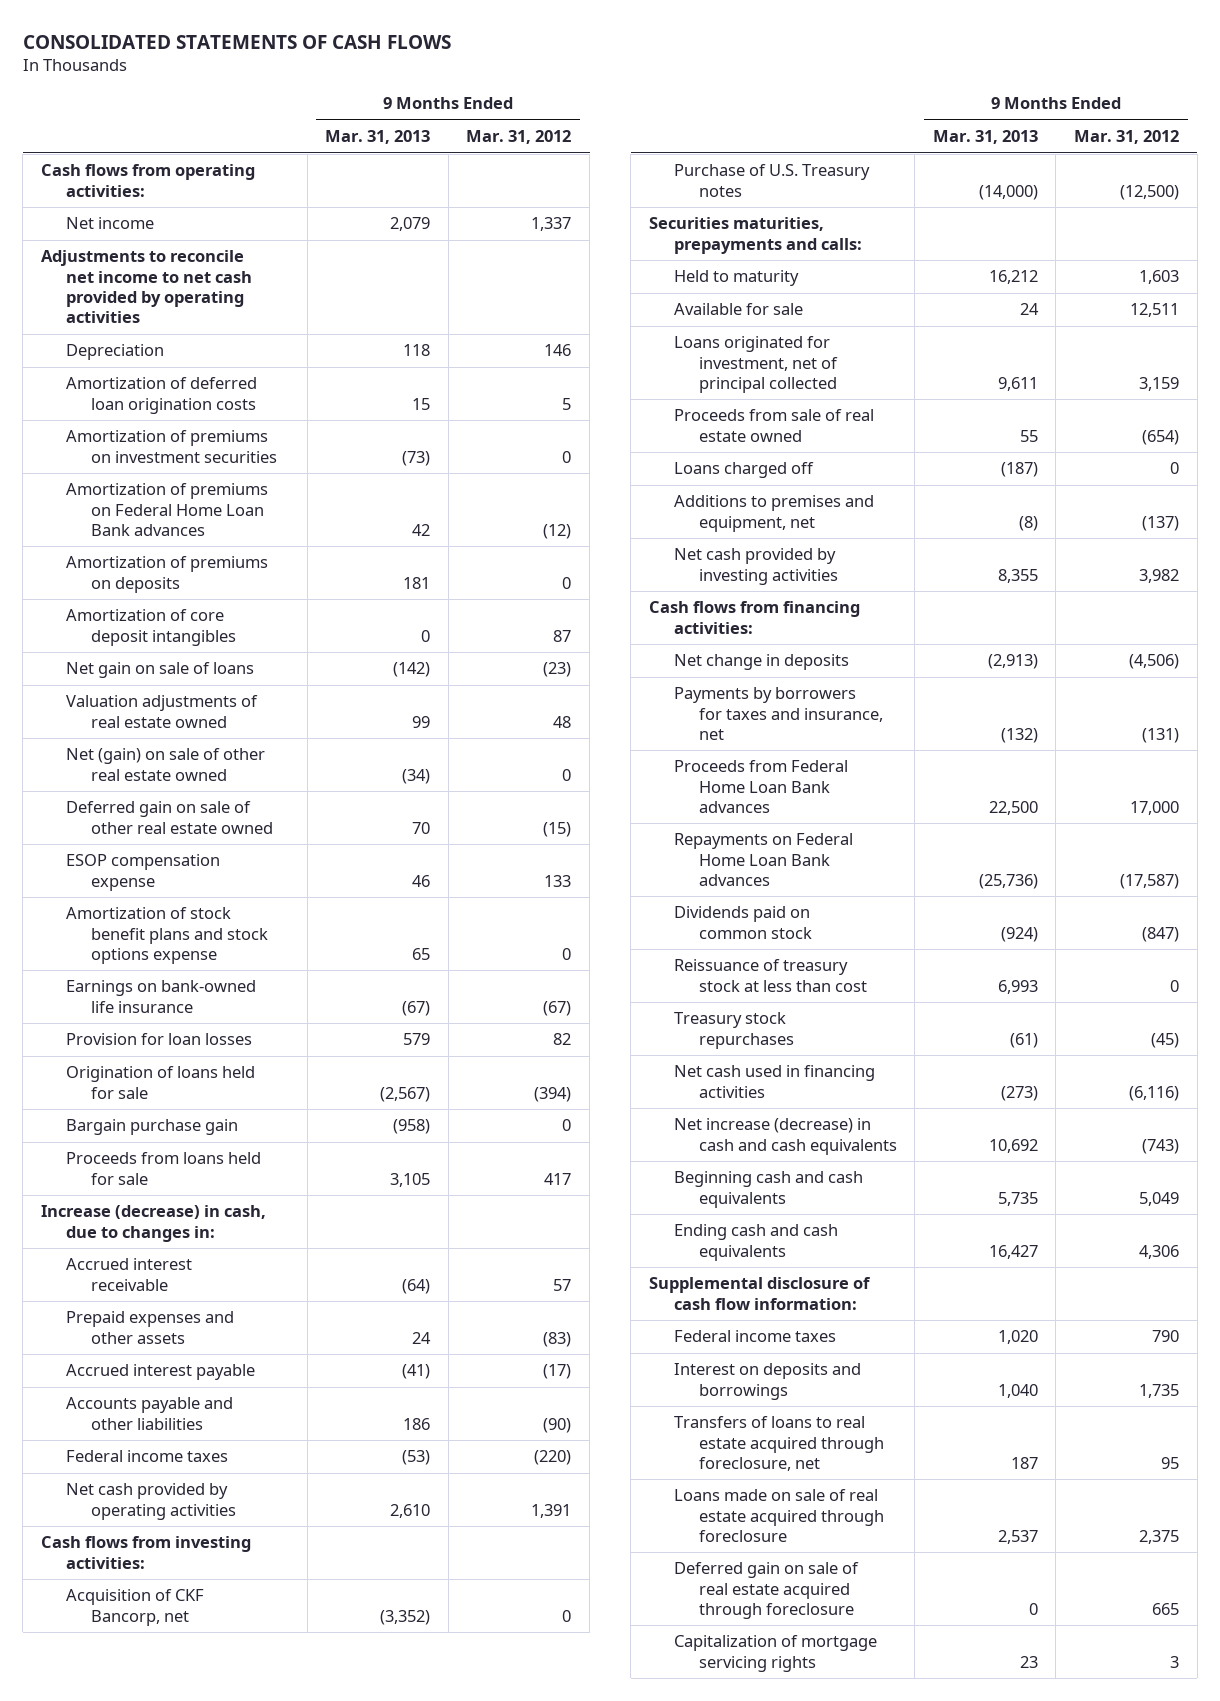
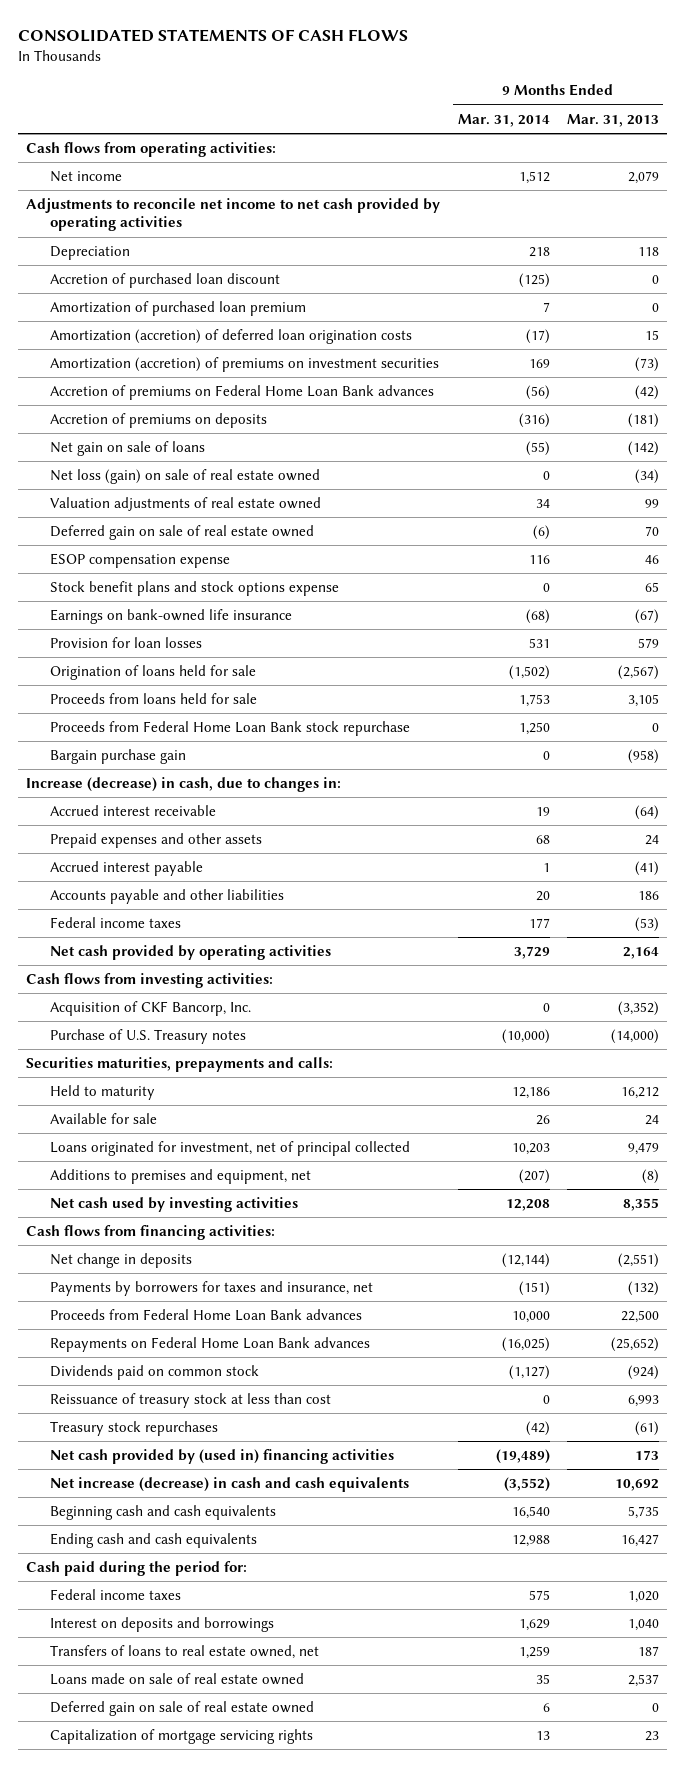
- | 9 Months Ended Mar. 31, 2013 | 9 Months Ended Mar. 31, 2012
+ | 9 Months Ended Mar. 31, 2014 | 9 Months Ended Mar. 31, 2013
- Amortization of deferred loan origination costs | 15 | 5
- Amortization of premiums on investment securities | (73) | 0
- Amortization of premiums on Federal Home Loan Bank advances | 42 | (12)
- Amortization of premiums on deposits | 181 | 0
- Amortization of core deposit intangibles | 0 | 87
+ Accretion of purchased loan discount | (125) | 0
+ Amortization of purchased loan premium | 7 | 0
+ Amortization (accretion) of deferred loan origination costs | (17) | 15
+ Amortization (accretion) of premiums on investment securities | 169 | (73)
+ Accretion of premiums on Federal Home Loan Bank advances | (56) | (42)
+ Accretion of premiums on deposits | (316) | (181)
+ Net loss (gain) on sale of real estate owned | 0 | (34)
- Net (gain) on sale of other real estate owned | (34) | 0
- Deferred gain on sale of other real estate owned | 70 | (15)
+ Deferred gain on sale of real estate owned | (6) | 70
- Amortization of stock benefit plans and stock options expense | 65 | 0
+ Stock benefit plans and stock options expense | 0 | 65
+ Proceeds from Federal Home Loan Bank stock repurchase | 1,250 | 0
moved down: Bargain purchase gain | 0 | (958)
- Net cash provided by operating activities | 2,610 | 1,391
+ Net cash provided by operating activities | 3,729 | 2,164
- Acquisition of CKF Bancorp, net | (3,352) | 0
+ Acquisition of CKF Bancorp, Inc. | 0 | (3,352)
- Loans originated for investment, net of principal collected | 9,611 | 3,159
- Proceeds from sale of real estate owned | 55 | (654)
- Loans charged off | (187) | 0
+ Loans originated for investment, net of principal collected | 10,203 | 9,479
- Net cash provided by investing activities | 8,355 | 3,982
+ Net cash used by investing activities | 12,208 | 8,355
- Net change in deposits | (2,913) | (4,506)
+ Net change in deposits | (12,144) | (2,551)
- Repayments on Federal Home Loan Bank advances | (25,736) | (17,587)
+ Repayments on Federal Home Loan Bank advances | (16,025) | (25,652)
- Net cash used in financing activities | (273) | (6,116)
+ Net cash provided by (used in) financing activities | (19,489) | 173
- Supplemental disclosure of cash flow information:
+ Cash paid during the period for:
- Transfers of loans to real estate acquired through foreclosure, net | 187 | 95
- Loans made on sale of real estate acquired through foreclosure | 2,537 | 2,375
- Deferred gain on sale of real estate acquired through foreclosure | 0 | 665
+ Transfers of loans to real estate owned, net | 1,259 | 187
+ Loans made on sale of real estate owned | 35 | 2,537
+ Deferred gain on sale of real estate owned | 6 | 0

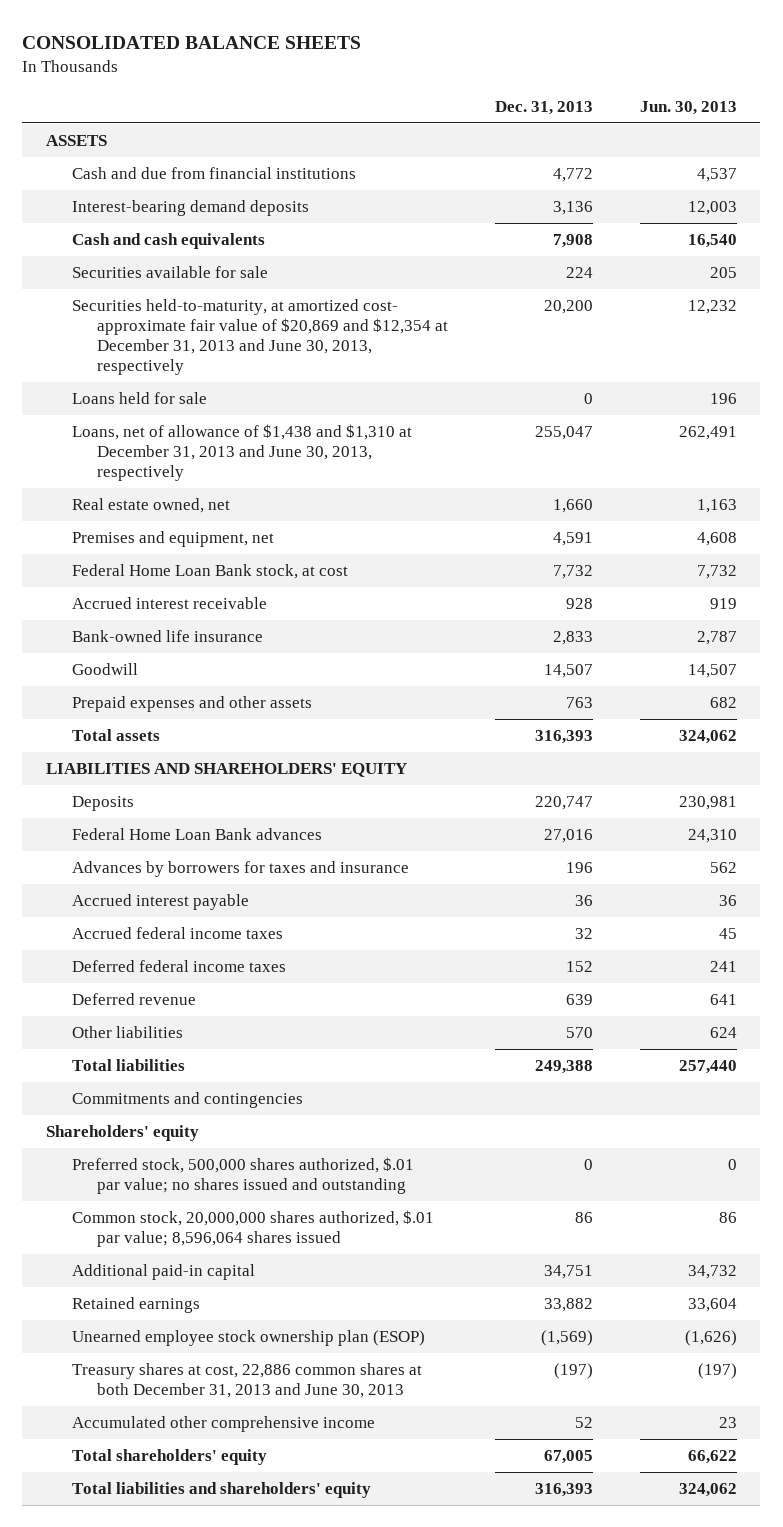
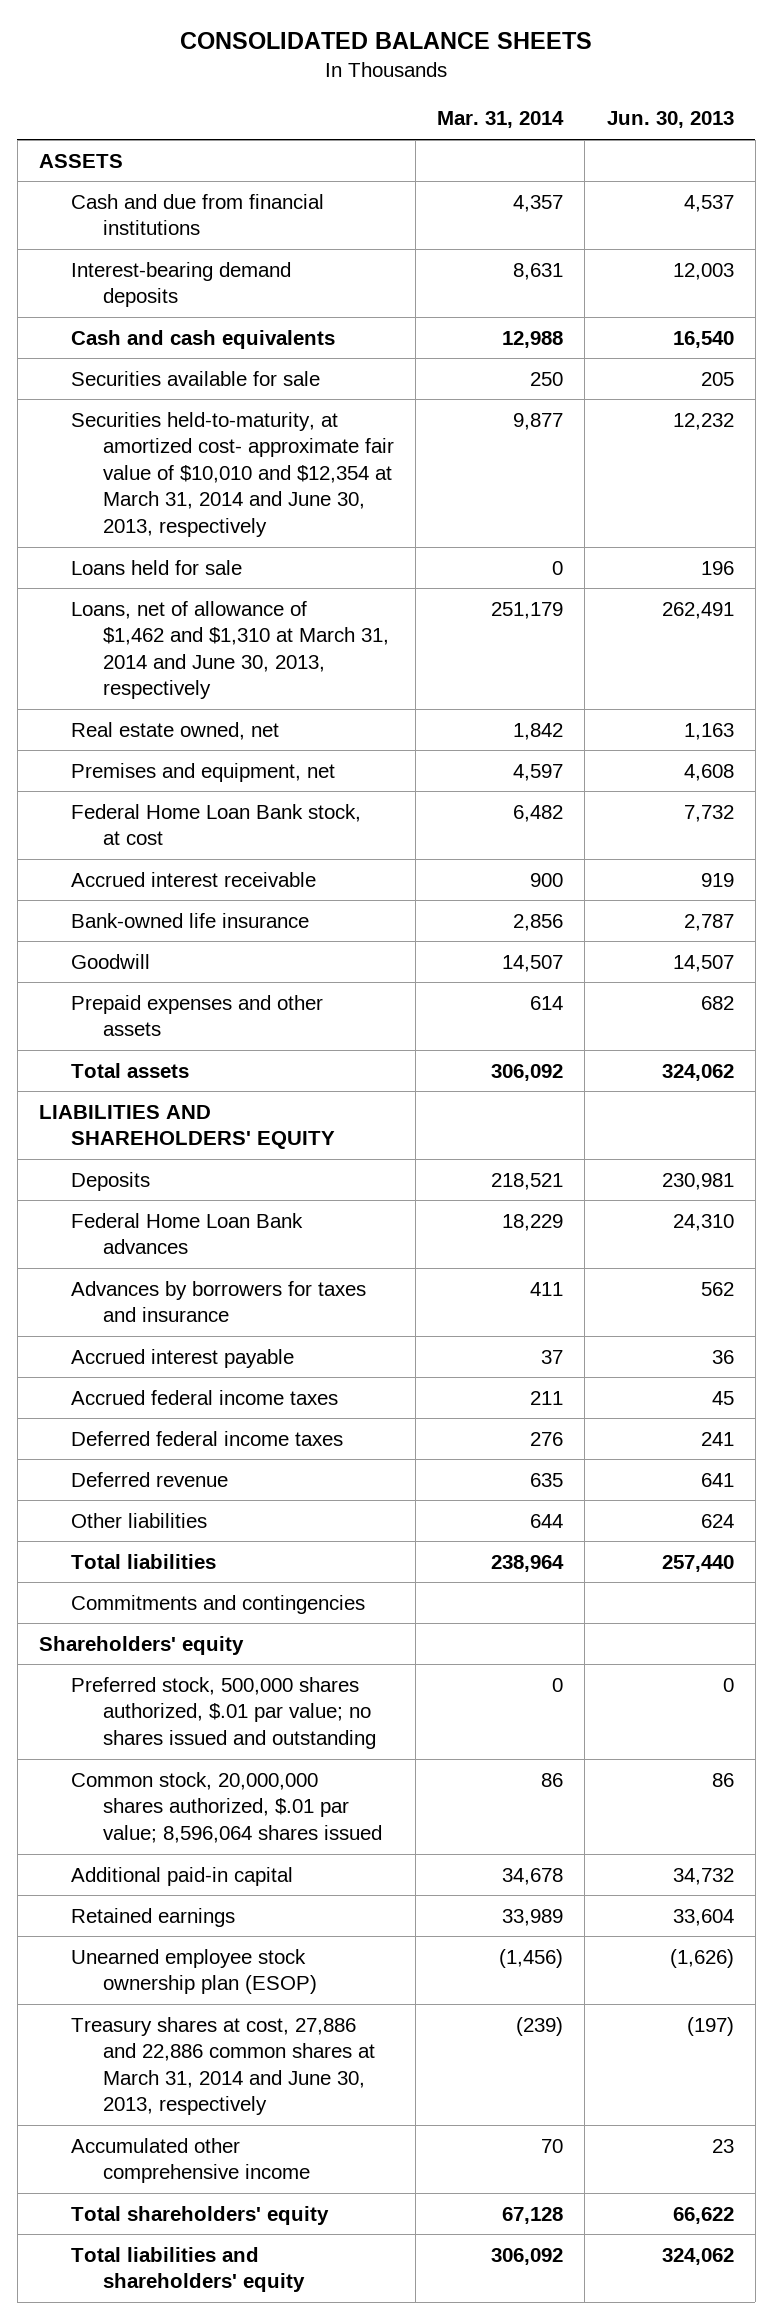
- | Dec. 31, 2013 | Jun. 30, 2013
+ | Mar. 31, 2014 | Jun. 30, 2013
- Securities held-to-maturity, at amortized cost- approximate fair value of $20,869 and $12,354 at December 31, 2013 and June 30, 2013, respectively | 20,200 | 12,232
+ Securities held-to-maturity, at amortized cost- approximate fair value of $10,010 and $12,354 at March 31, 2014 and June 30, 2013, respectively | 9,877 | 12,232
- Loans, net of allowance of $1,438 and $1,310 at December 31, 2013 and June 30, 2013, respectively | 255,047 | 262,491
+ Loans, net of allowance of $1,462 and $1,310 at March 31, 2014 and June 30, 2013, respectively | 251,179 | 262,491
- Treasury shares at cost, 22,886 common shares at both December 31, 2013 and June 30, 2013 | (197) | (197)
+ Treasury shares at cost, 27,886 and 22,886 common shares at March 31, 2014 and June 30, 2013, respectively | (239) | (197)

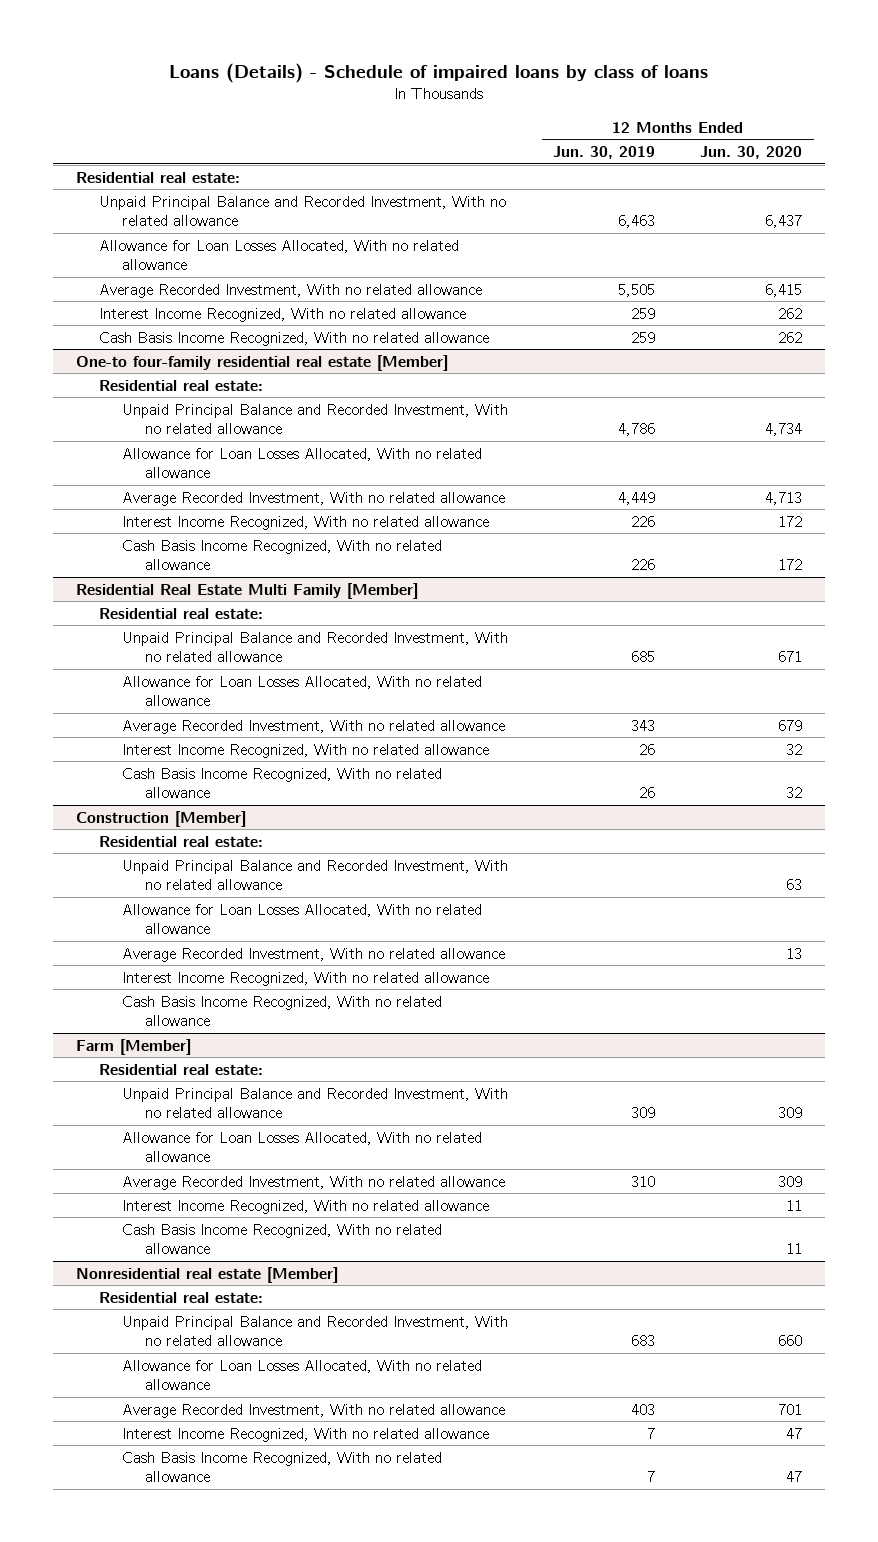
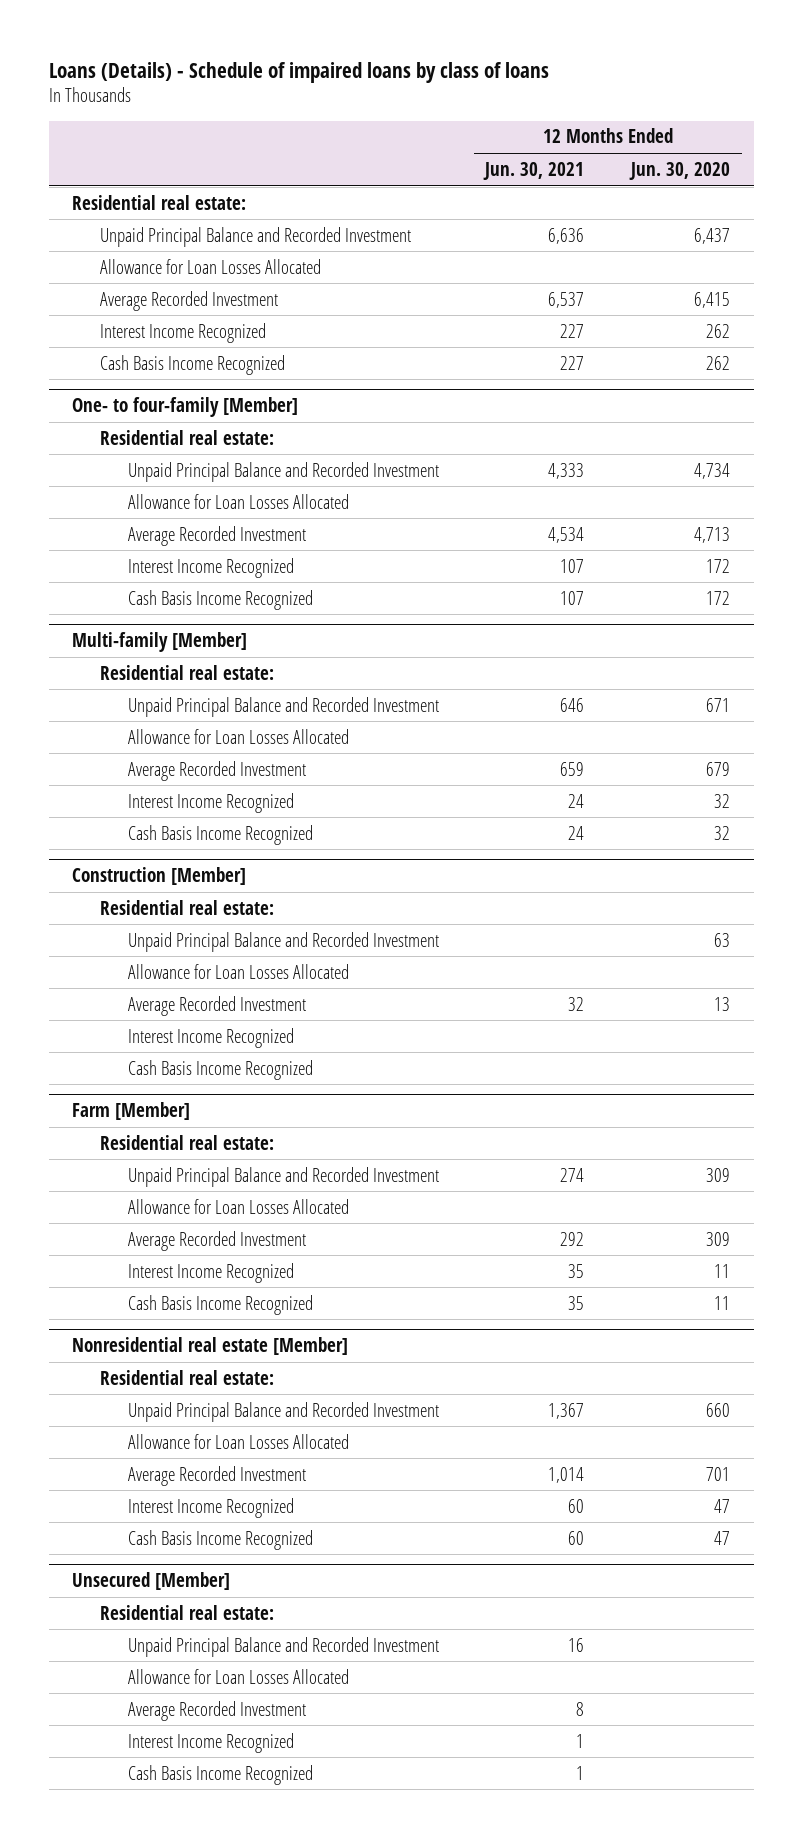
- | 12 Months Ended Jun. 30, 2019 | 12 Months Ended Jun. 30, 2020
+ | 12 Months Ended Jun. 30, 2021 | 12 Months Ended Jun. 30, 2020
- Unpaid Principal Balance and Recorded Investment, With no related allowance | 6,463 | 6,437
- Allowance for Loan Losses Allocated, With no related allowance
- Average Recorded Investment, With no related allowance | 5,505 | 6,415
- Interest Income Recognized, With no related allowance | 259 | 262
- Cash Basis Income Recognized, With no related allowance | 259 | 262
- One-to four-family residential real estate [Member]
+ Unpaid Principal Balance and Recorded Investment | 6,636 | 6,437
+ Allowance for Loan Losses Allocated
+ Average Recorded Investment | 6,537 | 6,415
+ Interest Income Recognized | 227 | 262
+ Cash Basis Income Recognized | 227 | 262
+ One- to four-family [Member]
- Unpaid Principal Balance and Recorded Investment, With no related allowance | 4,786 | 4,734
- Allowance for Loan Losses Allocated, With no related allowance
- Average Recorded Investment, With no related allowance | 4,449 | 4,713
- Interest Income Recognized, With no related allowance | 226 | 172
- Cash Basis Income Recognized, With no related allowance | 226 | 172
- Residential Real Estate Multi Family [Member]
+ Unpaid Principal Balance and Recorded Investment | 4,333 | 4,734
+ Allowance for Loan Losses Allocated
+ Average Recorded Investment | 4,534 | 4,713
+ Interest Income Recognized | 107 | 172
+ Cash Basis Income Recognized | 107 | 172
+ Multi-family [Member]
- Unpaid Principal Balance and Recorded Investment, With no related allowance | 685 | 671
- Allowance for Loan Losses Allocated, With no related allowance
- Average Recorded Investment, With no related allowance | 343 | 679
- Interest Income Recognized, With no related allowance | 26 | 32
- Cash Basis Income Recognized, With no related allowance | 26 | 32
+ Unpaid Principal Balance and Recorded Investment | 646 | 671
+ Allowance for Loan Losses Allocated
+ Average Recorded Investment | 659 | 679
+ Interest Income Recognized | 24 | 32
+ Cash Basis Income Recognized | 24 | 32
@ Construction [Member]
- Unpaid Principal Balance and Recorded Investment, With no related allowance | | 63
- Allowance for Loan Losses Allocated, With no related allowance
- Average Recorded Investment, With no related allowance | | 13
- Interest Income Recognized, With no related allowance
- Cash Basis Income Recognized, With no related allowance
+ Unpaid Principal Balance and Recorded Investment | | 63
+ Allowance for Loan Losses Allocated
+ Average Recorded Investment | 32 | 13
+ Interest Income Recognized
+ Cash Basis Income Recognized
@ Farm [Member]
- Unpaid Principal Balance and Recorded Investment, With no related allowance | 309 | 309
- Allowance for Loan Losses Allocated, With no related allowance
- Average Recorded Investment, With no related allowance | 310 | 309
- Interest Income Recognized, With no related allowance | | 11
- Cash Basis Income Recognized, With no related allowance | | 11
+ Unpaid Principal Balance and Recorded Investment | 274 | 309
+ Allowance for Loan Losses Allocated
+ Average Recorded Investment | 292 | 309
+ Interest Income Recognized | 35 | 11
+ Cash Basis Income Recognized | 35 | 11
@ Nonresidential real estate [Member]
- Unpaid Principal Balance and Recorded Investment, With no related allowance | 683 | 660
- Allowance for Loan Losses Allocated, With no related allowance
- Average Recorded Investment, With no related allowance | 403 | 701
- Interest Income Recognized, With no related allowance | 7 | 47
- Cash Basis Income Recognized, With no related allowance | 7 | 47
+ Unpaid Principal Balance and Recorded Investment | 1,367 | 660
+ Allowance for Loan Losses Allocated
+ Average Recorded Investment | 1,014 | 701
+ Interest Income Recognized | 60 | 47
+ Cash Basis Income Recognized | 60 | 47
+ Unsecured [Member]
+ Residential real estate:
+ Unpaid Principal Balance and Recorded Investment | 16 |
+ Allowance for Loan Losses Allocated
+ Average Recorded Investment | 8 |
+ Interest Income Recognized | 1 |
+ Cash Basis Income Recognized | 1 |

